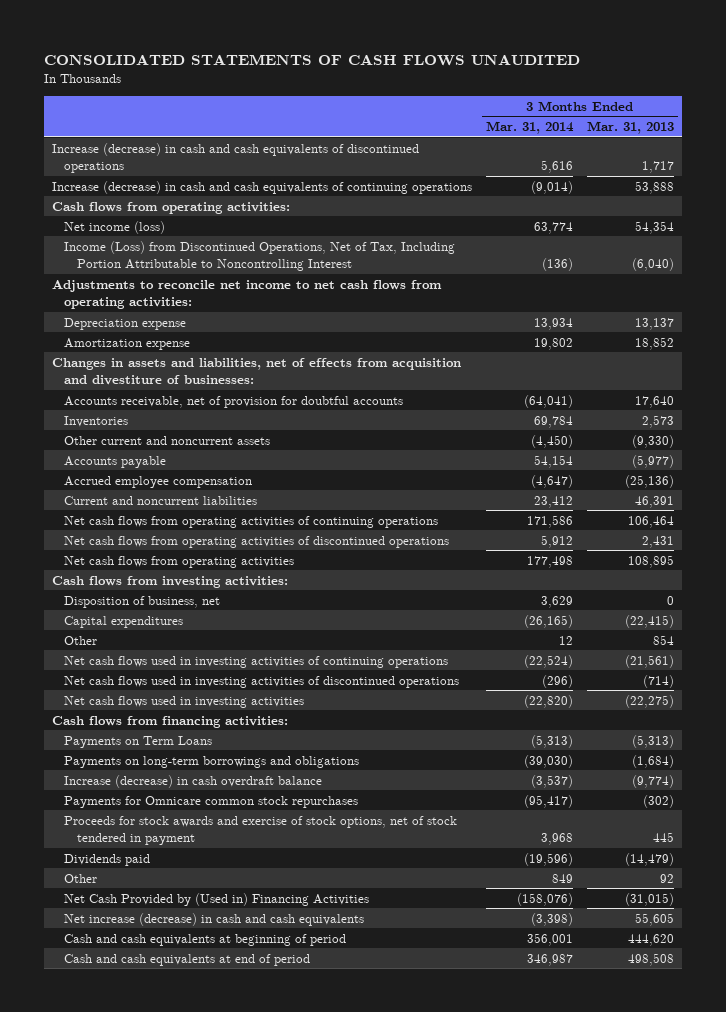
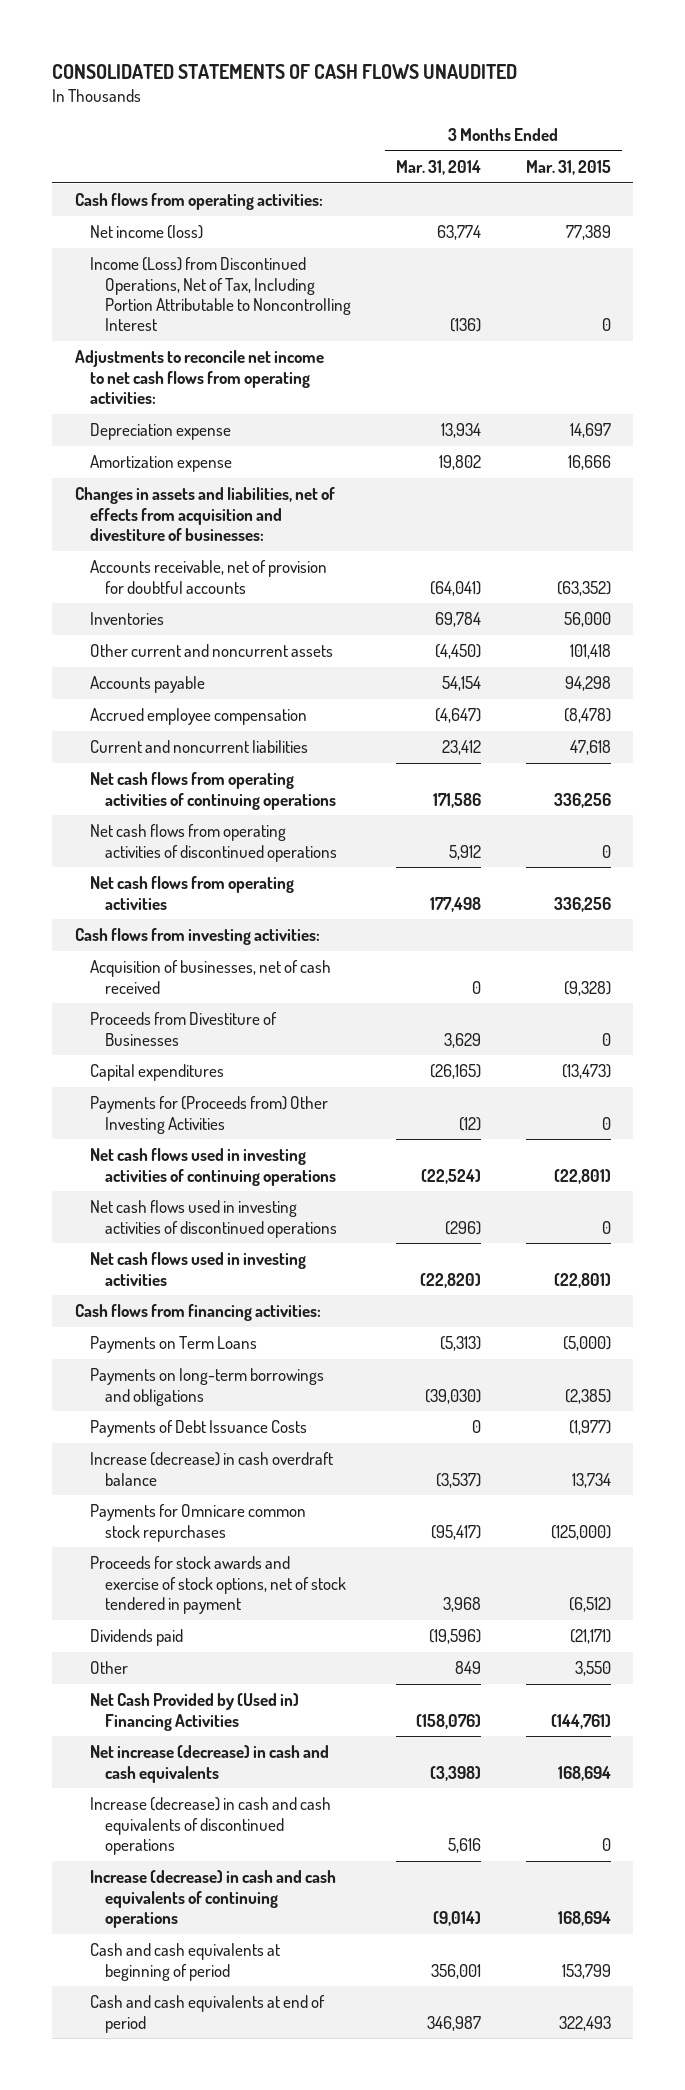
- | 3 Months Ended Mar. 31, 2014 | 3 Months Ended Mar. 31, 2013
+ | 3 Months Ended Mar. 31, 2014 | 3 Months Ended Mar. 31, 2015
- Disposition of business, net | 3,629 | 0
+ Acquisition of businesses, net of cash received | 0 | (9,328)
+ Proceeds from Divestiture of Businesses | 3,629 | 0
- Other | 12 | 854
+ Payments for (Proceeds from) Other Investing Activities | (12) | 0
+ Payments of Debt Issuance Costs | 0 | (1,977)
moved down: Increase (decrease) in cash and cash equivalents of discontinued operations | 5,616 | 0
moved down: Increase (decrease) in cash and cash equivalents of continuing operations | (9,014) | 168,694

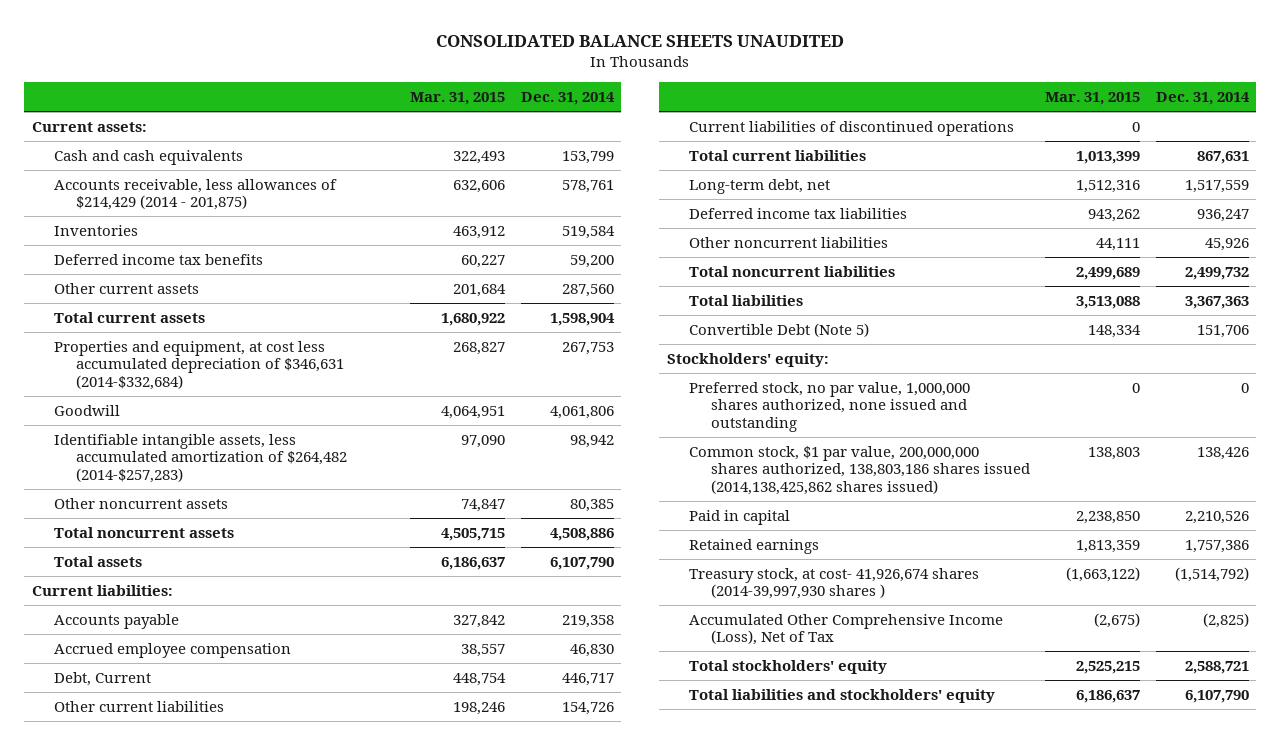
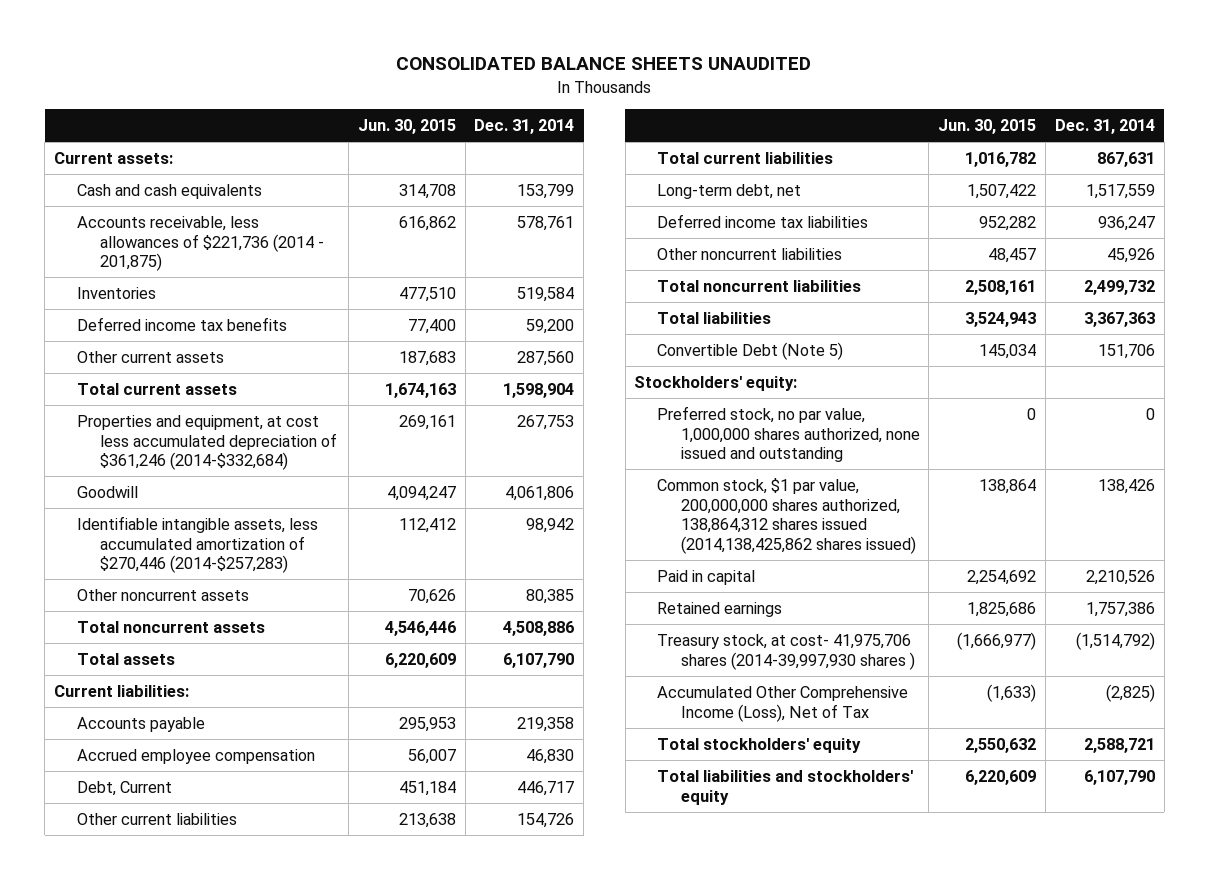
- | Mar. 31, 2015 | Dec. 31, 2014
+ | Jun. 30, 2015 | Dec. 31, 2014
- Accounts receivable, less allowances of $214,429 (2014 - 201,875) | 632,606 | 578,761
+ Accounts receivable, less allowances of $221,736 (2014 - 201,875) | 616,862 | 578,761
- Properties and equipment, at cost less accumulated depreciation of $346,631 (2014-$332,684) | 268,827 | 267,753
+ Properties and equipment, at cost less accumulated depreciation of $361,246 (2014-$332,684) | 269,161 | 267,753
- Identifiable intangible assets, less accumulated amortization of $264,482 (2014-$257,283) | 97,090 | 98,942
+ Identifiable intangible assets, less accumulated amortization of $270,446 (2014-$257,283) | 112,412 | 98,942
- Current liabilities of discontinued operations | 0 |
- Common stock, $1 par value, 200,000,000 shares authorized, 138,803,186 shares issued (2014,138,425,862 shares issued) | 138,803 | 138,426
+ Common stock, $1 par value, 200,000,000 shares authorized, 138,864,312 shares issued (2014,138,425,862 shares issued) | 138,864 | 138,426
- Treasury stock, at cost- 41,926,674 shares (2014-39,997,930 shares ) | (1,663,122) | (1,514,792)
+ Treasury stock, at cost- 41,975,706 shares (2014-39,997,930 shares ) | (1,666,977) | (1,514,792)

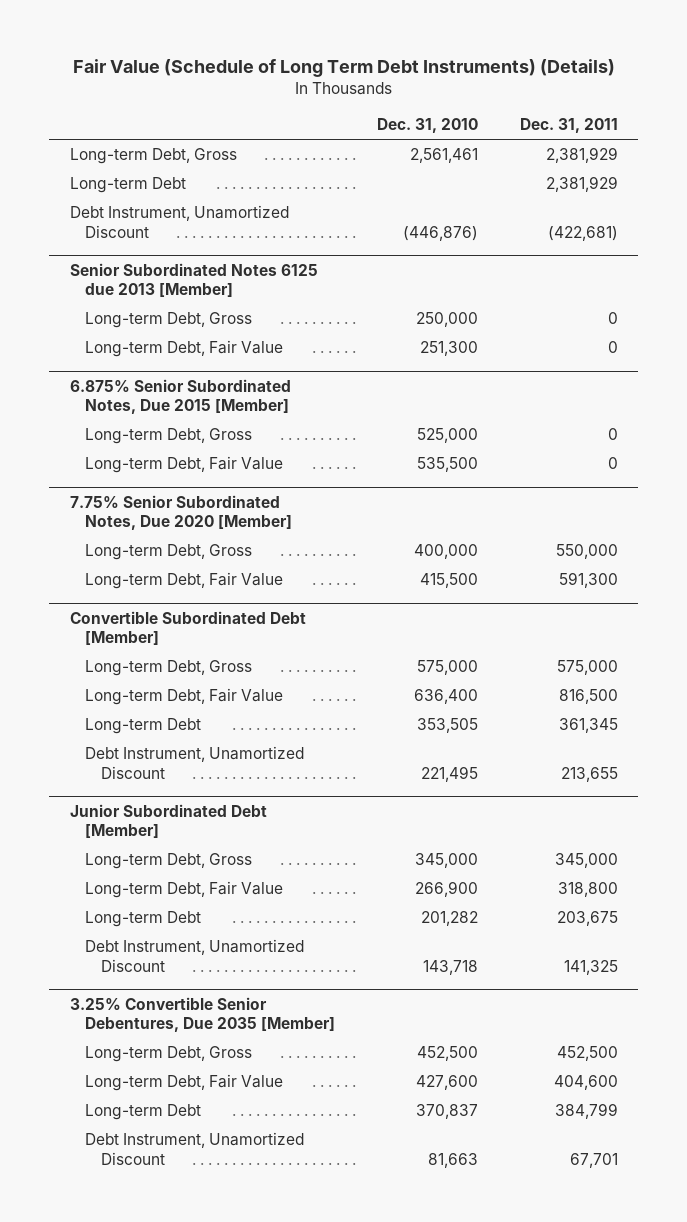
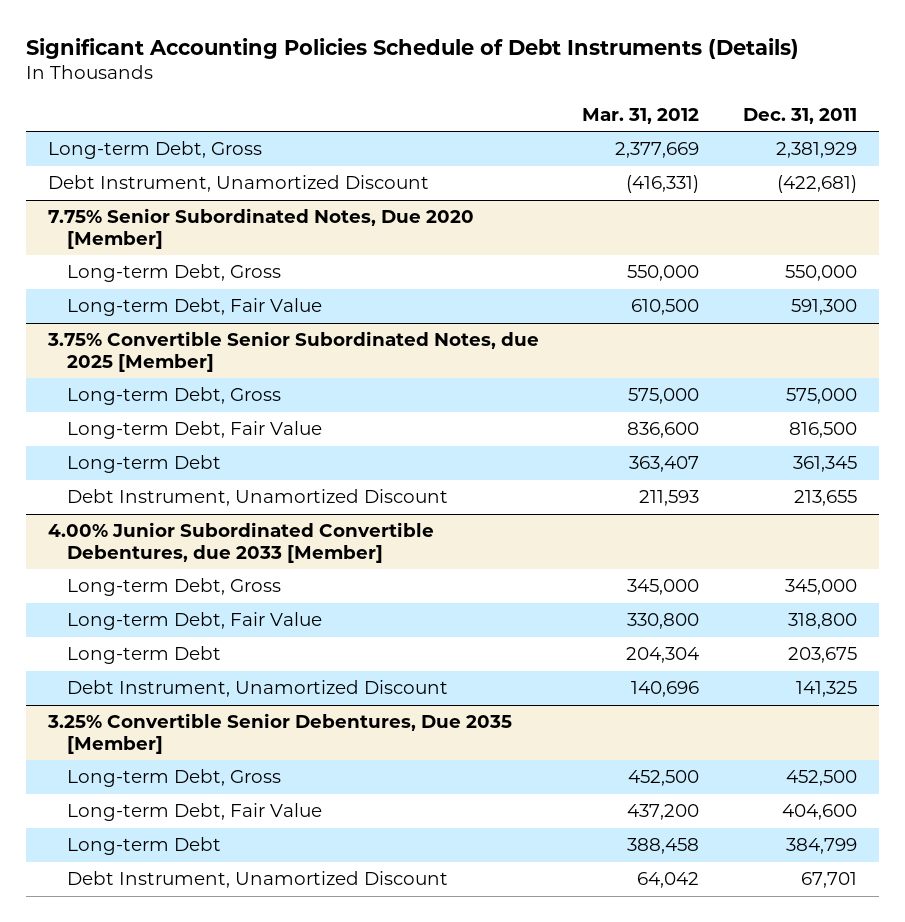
- Fair Value (Schedule of Long Term Debt Instruments) (Details)
+ Significant Accounting Policies Schedule of Debt Instruments (Details)
- | Dec. 31, 2010 | Dec. 31, 2011
+ | Mar. 31, 2012 | Dec. 31, 2011
- Long-term Debt | | 2,381,929
- Senior Subordinated Notes 6125 due 2013 [Member]
- Long-term Debt, Gross | 250,000 | 0
- Long-term Debt, Fair Value | 251,300 | 0
- 6.875% Senior Subordinated Notes, Due 2015 [Member]
- Long-term Debt, Gross | 525,000 | 0
- Long-term Debt, Fair Value | 535,500 | 0
- Convertible Subordinated Debt [Member]
+ 3.75% Convertible Senior Subordinated Notes, due 2025 [Member]
- Junior Subordinated Debt [Member]
+ 4.00% Junior Subordinated Convertible Debentures, due 2033 [Member]

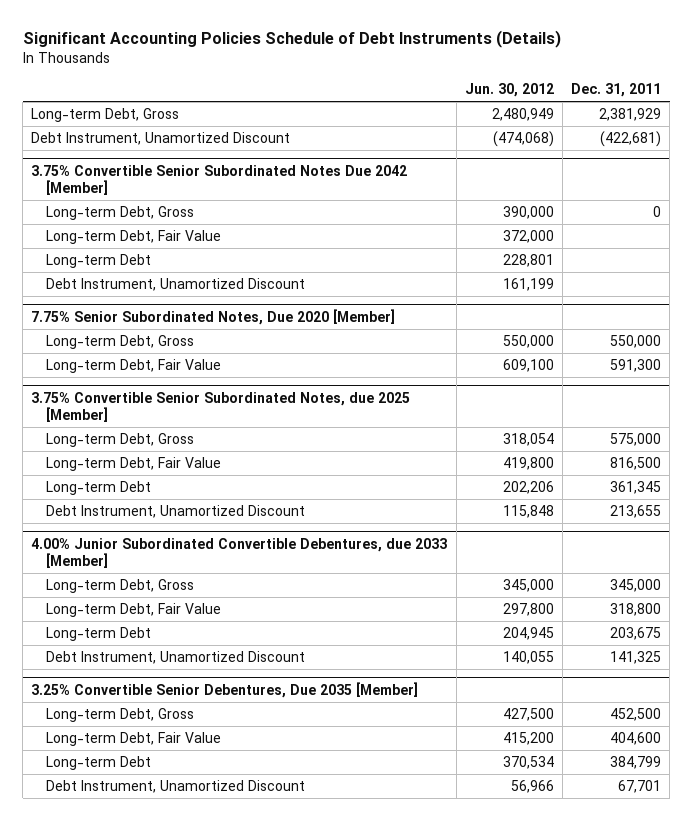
- | Mar. 31, 2012 | Dec. 31, 2011
+ | Jun. 30, 2012 | Dec. 31, 2011
+ 3.75% Convertible Senior Subordinated Notes Due 2042 [Member]
+ Long-term Debt, Gross | 390,000 | 0
+ Long-term Debt, Fair Value | 372,000 |
+ Long-term Debt | 228,801 |
+ Debt Instrument, Unamortized Discount | 161,199 |

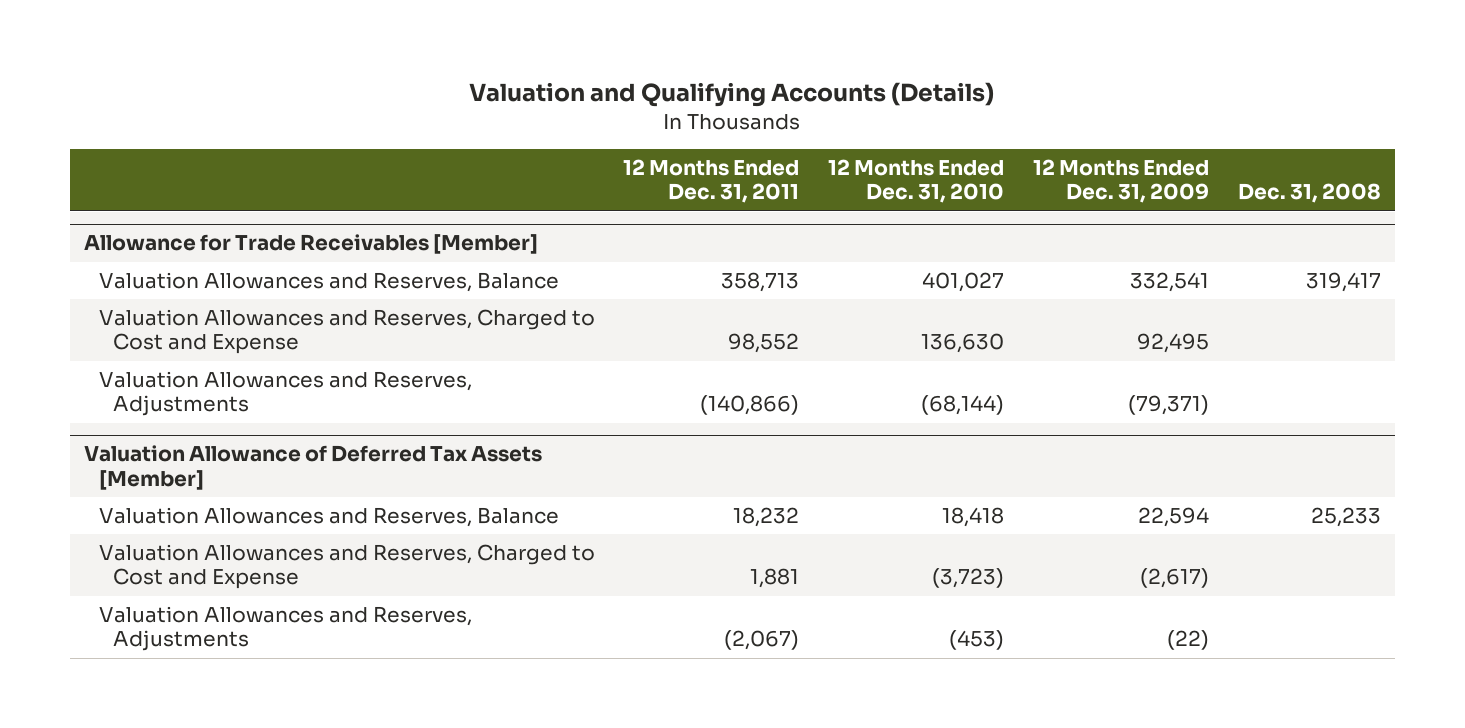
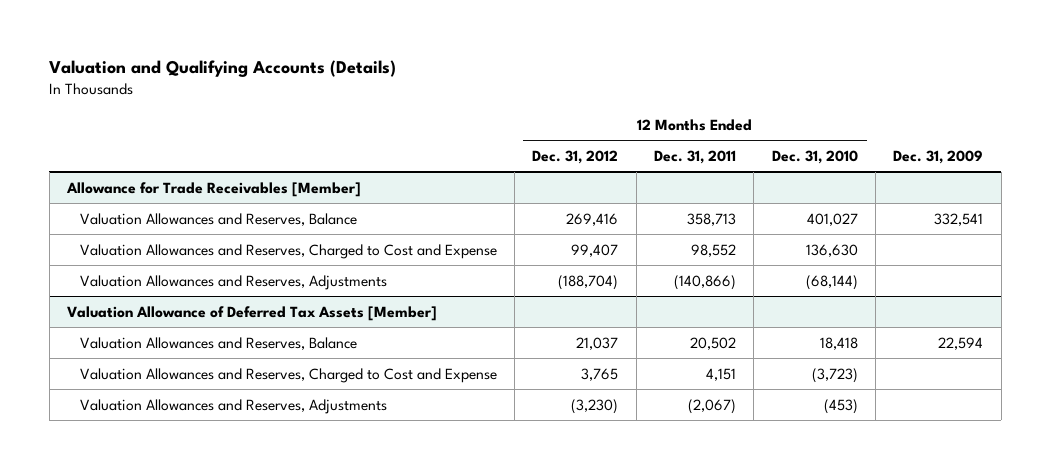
- | 12 Months Ended Dec. 31, 2011 | 12 Months Ended Dec. 31, 2010 | 12 Months Ended Dec. 31, 2009 | Dec. 31, 2008
+ | 12 Months Ended Dec. 31, 2012 | 12 Months Ended Dec. 31, 2011 | 12 Months Ended Dec. 31, 2010 | Dec. 31, 2009
@ Valuation Allowance of Deferred Tax Assets [Member]
- Valuation Allowances and Reserves, Balance | 18,232 | 18,418 | 22,594 | 25,233
- Valuation Allowances and Reserves, Charged to Cost and Expense | 1,881 | (3,723) | (2,617) |
+ Valuation Allowances and Reserves, Balance | 21,037 | 20,502 | 18,418 | 22,594
+ Valuation Allowances and Reserves, Charged to Cost and Expense | 3,765 | 4,151 | (3,723) |

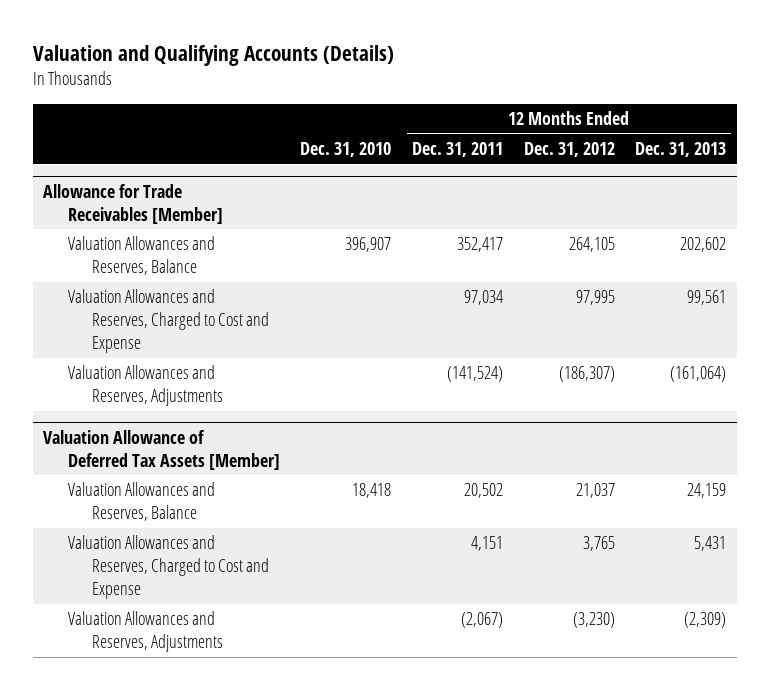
- | 12 Months Ended Dec. 31, 2012 | 12 Months Ended Dec. 31, 2011 | 12 Months Ended Dec. 31, 2010 | Dec. 31, 2009
+ | Dec. 31, 2010 | 12 Months Ended Dec. 31, 2011 | 12 Months Ended Dec. 31, 2012 | 12 Months Ended Dec. 31, 2013
@ Allowance for Trade Receivables [Member]
- Valuation Allowances and Reserves, Balance | 269,416 | 358,713 | 401,027 | 332,541
- Valuation Allowances and Reserves, Charged to Cost and Expense | 99,407 | 98,552 | 136,630 |
- Valuation Allowances and Reserves, Adjustments | (188,704) | (140,866) | (68,144) |
+ Valuation Allowances and Reserves, Balance | 396,907 | 352,417 | 264,105 | 202,602
+ Valuation Allowances and Reserves, Charged to Cost and Expense | | 97,034 | 97,995 | 99,561
+ Valuation Allowances and Reserves, Adjustments | | (141,524) | (186,307) | (161,064)

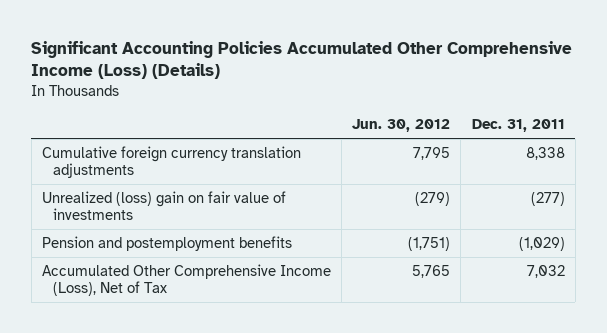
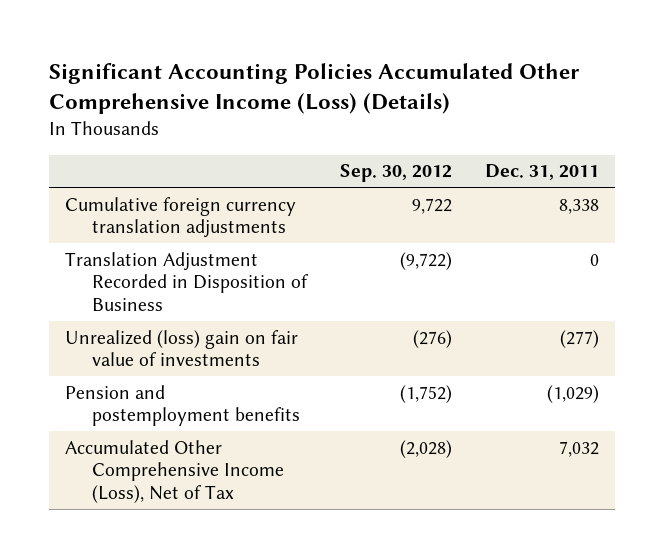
- | Jun. 30, 2012 | Dec. 31, 2011
+ | Sep. 30, 2012 | Dec. 31, 2011
+ Translation Adjustment Recorded in Disposition of Business | (9,722) | 0

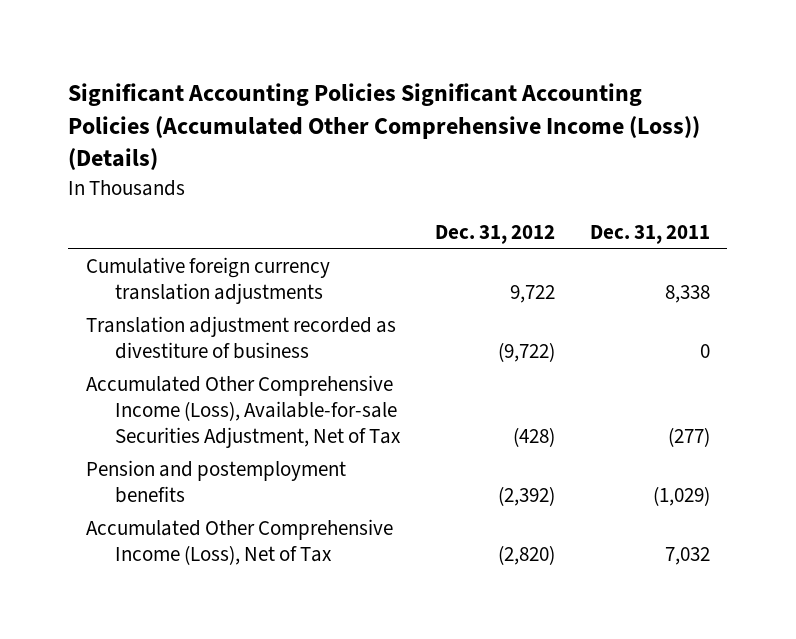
- Significant Accounting Policies Accumulated Other Comprehensive Income (Loss) (Details)
+ Significant Accounting Policies Significant Accounting Policies (Accumulated Other Comprehensive Income (Loss)) (Details)
- | Sep. 30, 2012 | Dec. 31, 2011
+ | Dec. 31, 2012 | Dec. 31, 2011
- Translation Adjustment Recorded in Disposition of Business | (9,722) | 0
- Unrealized (loss) gain on fair value of investments | (276) | (277)
+ Translation adjustment recorded as divestiture of business | (9,722) | 0
+ Accumulated Other Comprehensive Income (Loss), Available-for-sale Securities Adjustment, Net of Tax | (428) | (277)

